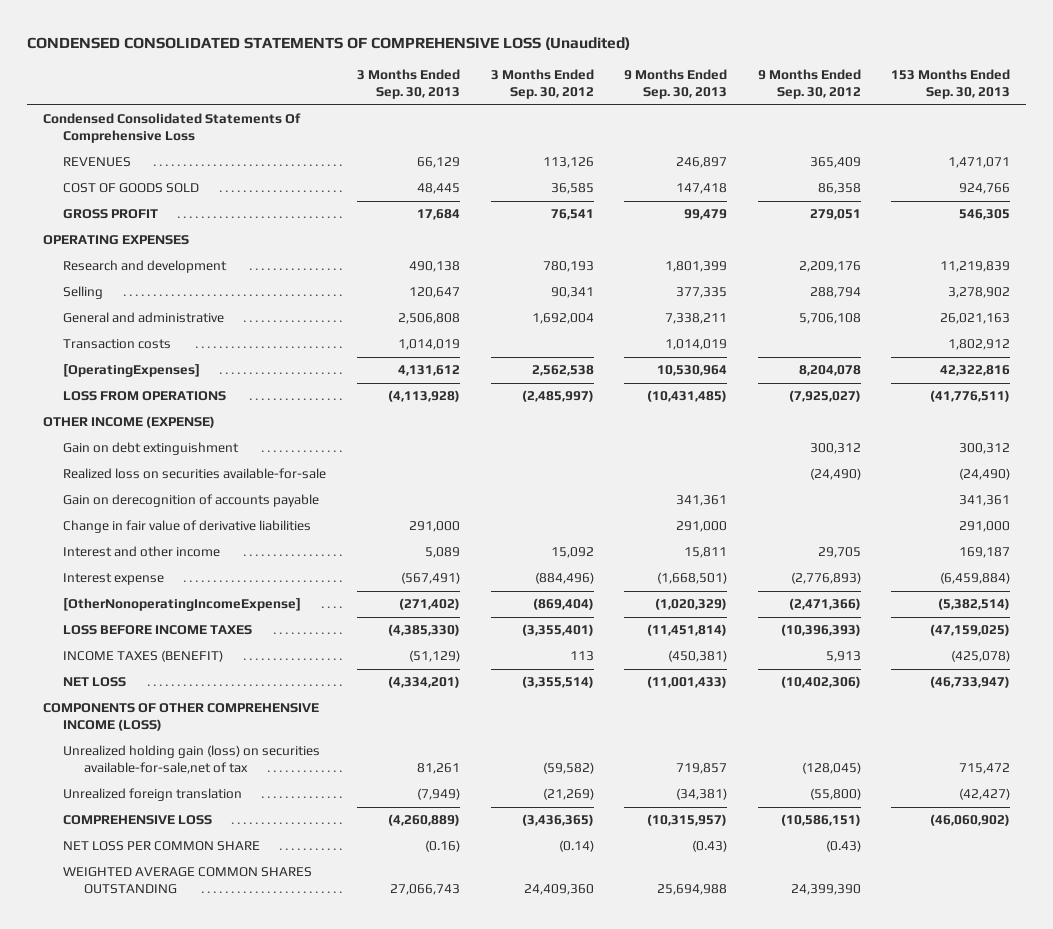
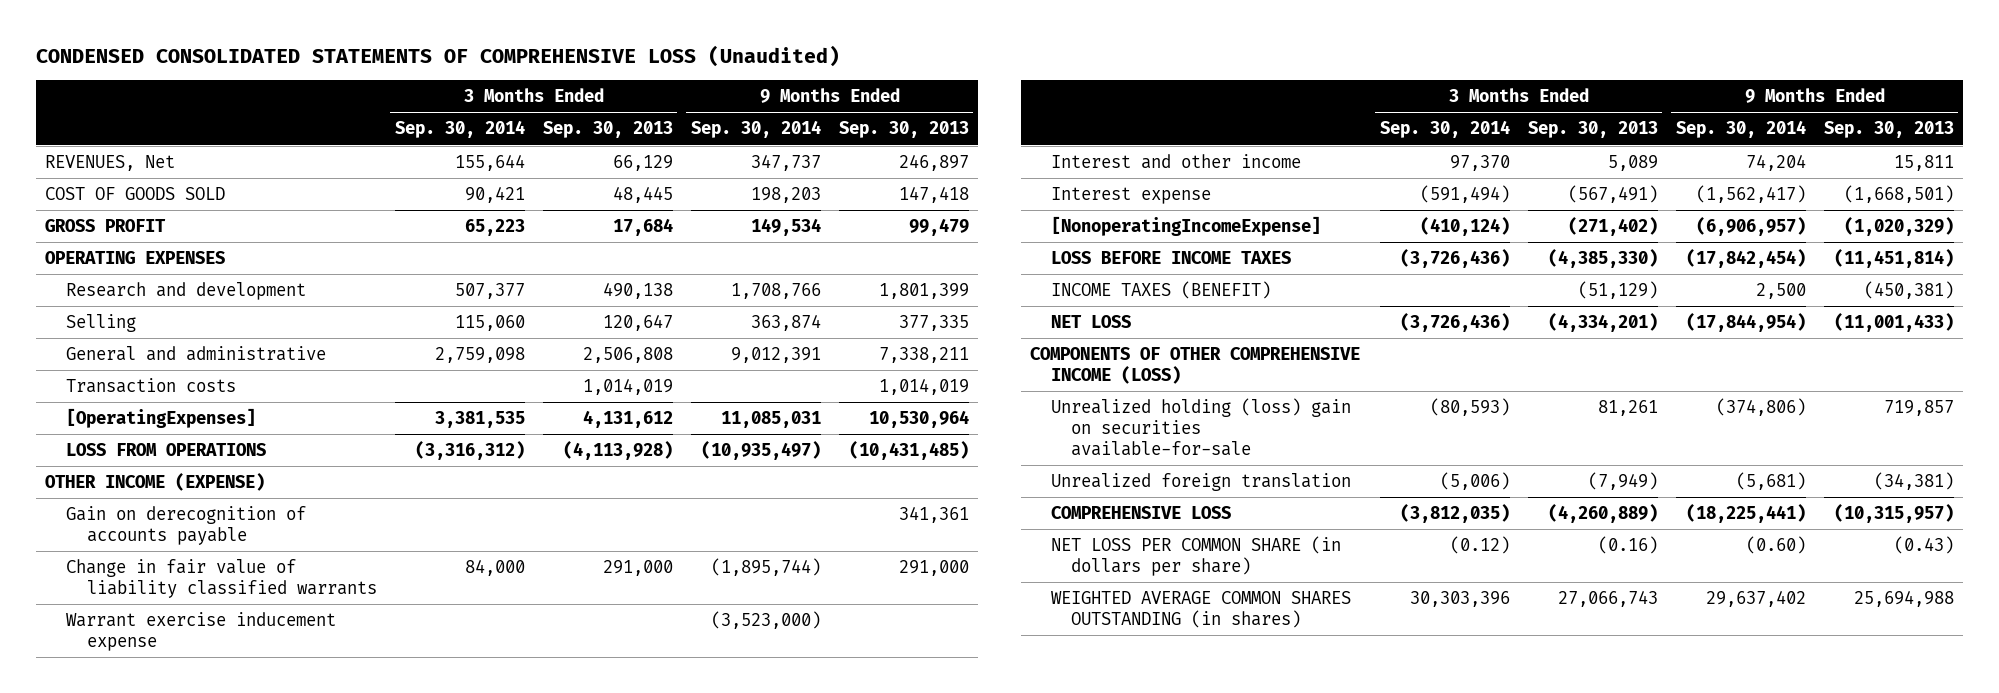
- | 3 Months Ended Sep. 30, 2013 | 3 Months Ended Sep. 30, 2012 | 9 Months Ended Sep. 30, 2013 | 9 Months Ended Sep. 30, 2012 | 153 Months Ended Sep. 30, 2013
+ | 3 Months Ended Sep. 30, 2014 | 3 Months Ended Sep. 30, 2013 | 9 Months Ended Sep. 30, 2014 | 9 Months Ended Sep. 30, 2013
- Condensed Consolidated Statements Of Comprehensive Loss
- REVENUES | 66,129 | 113,126 | 246,897 | 365,409 | 1,471,071
+ REVENUES, Net | 155,644 | 66,129 | 347,737 | 246,897
- Gain on debt extinguishment | | | | 300,312 | 300,312
- Realized loss on securities available-for-sale | | | | (24,490) | (24,490)
- Change in fair value of derivative liabilities | 291,000 | | 291,000 | | 291,000
+ Change in fair value of liability classified warrants | 84,000 | 291,000 | (1,895,744) | 291,000
+ Warrant exercise inducement expense | | | (3,523,000) |
- [OtherNonoperatingIncomeExpense] | (271,402) | (869,404) | (1,020,329) | (2,471,366) | (5,382,514)
+ [NonoperatingIncomeExpense] | (410,124) | (271,402) | (6,906,957) | (1,020,329)
- Unrealized holding gain (loss) on securities available-for-sale,net of tax | 81,261 | (59,582) | 719,857 | (128,045) | 715,472
+ Unrealized holding (loss) gain on securities available-for-sale | (80,593) | 81,261 | (374,806) | 719,857
- NET LOSS PER COMMON SHARE | (0.16) | (0.14) | (0.43) | (0.43) |
- WEIGHTED AVERAGE COMMON SHARES OUTSTANDING | 27,066,743 | 24,409,360 | 25,694,988 | 24,399,390 |
+ NET LOSS PER COMMON SHARE (in dollars per share) | (0.12) | (0.16) | (0.60) | (0.43)
+ WEIGHTED AVERAGE COMMON SHARES OUTSTANDING (in shares) | 30,303,396 | 27,066,743 | 29,637,402 | 25,694,988

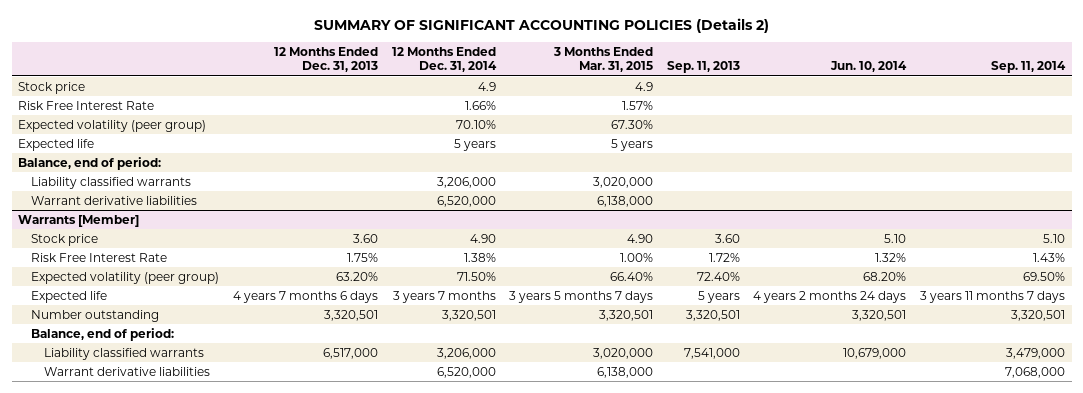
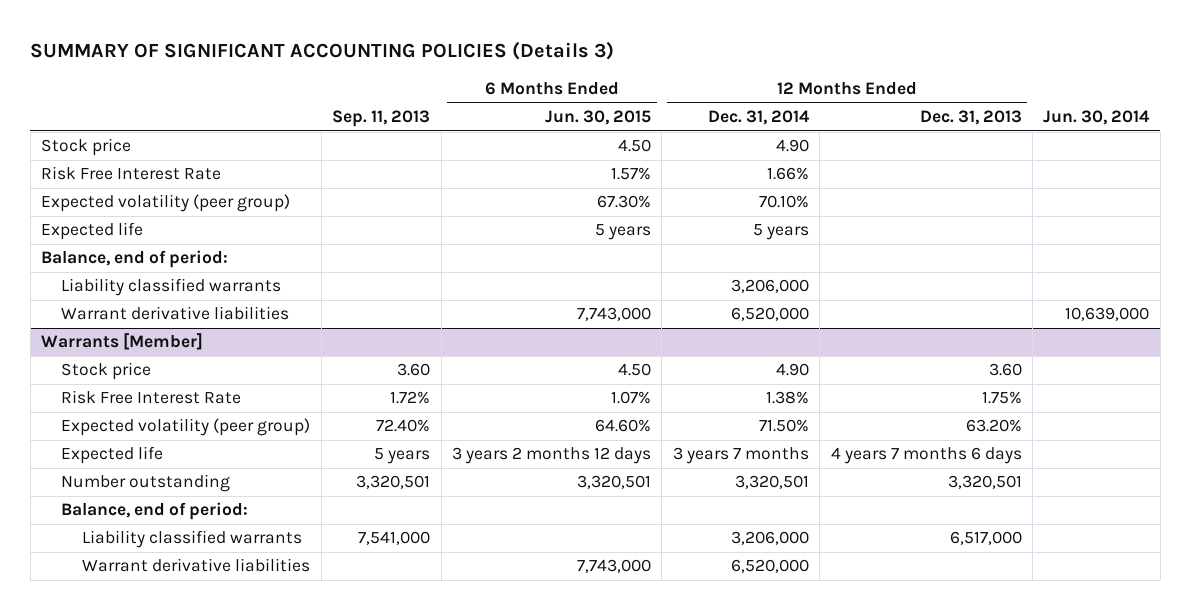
- SUMMARY OF SIGNIFICANT ACCOUNTING POLICIES (Details 2)
+ SUMMARY OF SIGNIFICANT ACCOUNTING POLICIES (Details 3)
- | 12 Months Ended Dec. 31, 2013 | 12 Months Ended Dec. 31, 2014 | 3 Months Ended Mar. 31, 2015 | Sep. 11, 2013 | Jun. 10, 2014 | Sep. 11, 2014
+ | Sep. 11, 2013 | 6 Months Ended Jun. 30, 2015 | 12 Months Ended Dec. 31, 2014 | 12 Months Ended Dec. 31, 2013 | Jun. 30, 2014
- Stock price | | 4.9 | 4.9 | | |
+ Stock price | | 4.50 | 4.90 | |

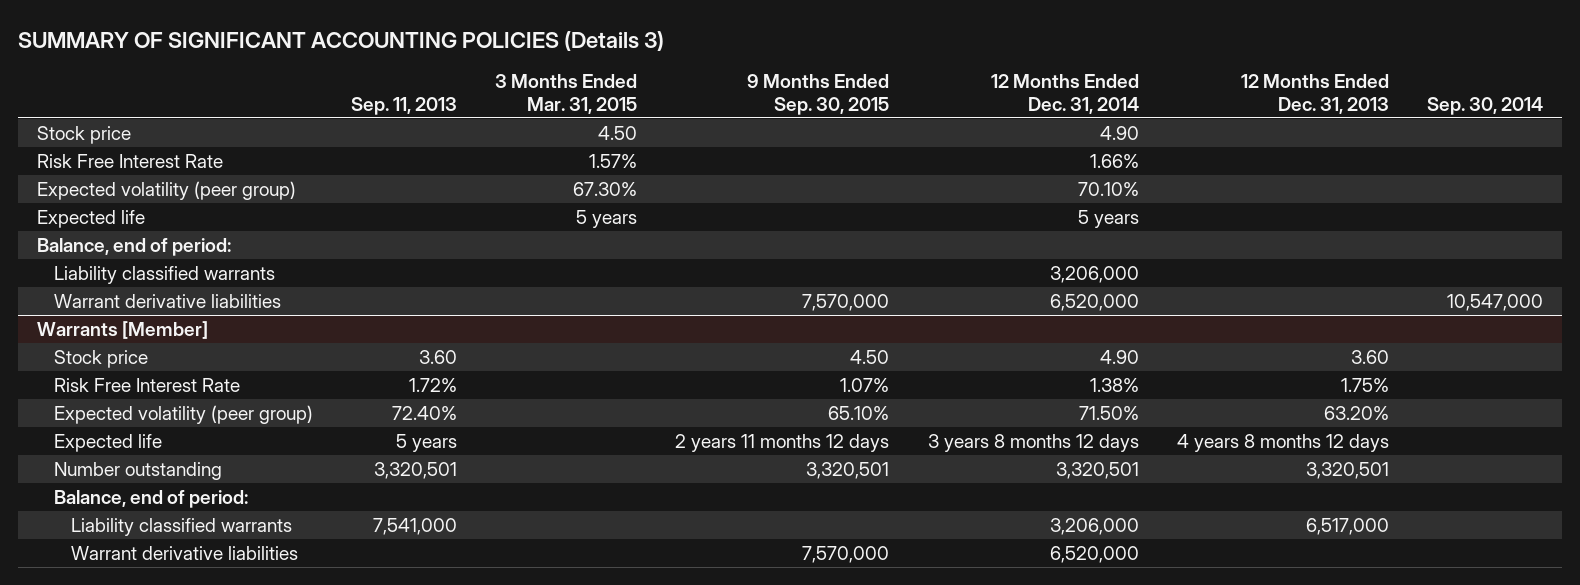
- | Sep. 11, 2013 | 6 Months Ended Jun. 30, 2015 | 12 Months Ended Dec. 31, 2014 | 12 Months Ended Dec. 31, 2013 | Jun. 30, 2014
+ | Sep. 11, 2013 | 3 Months Ended Mar. 31, 2015 | 9 Months Ended Sep. 30, 2015 | 12 Months Ended Dec. 31, 2014 | 12 Months Ended Dec. 31, 2013 | Sep. 30, 2014
@ Warrants [Member]
- Expected life | 5 years | 3 years 2 months 12 days | 3 years 7 months | 4 years 7 months 6 days |
+ Expected life | 5 years | | 2 years 11 months 12 days | 3 years 8 months 12 days | 4 years 8 months 12 days |

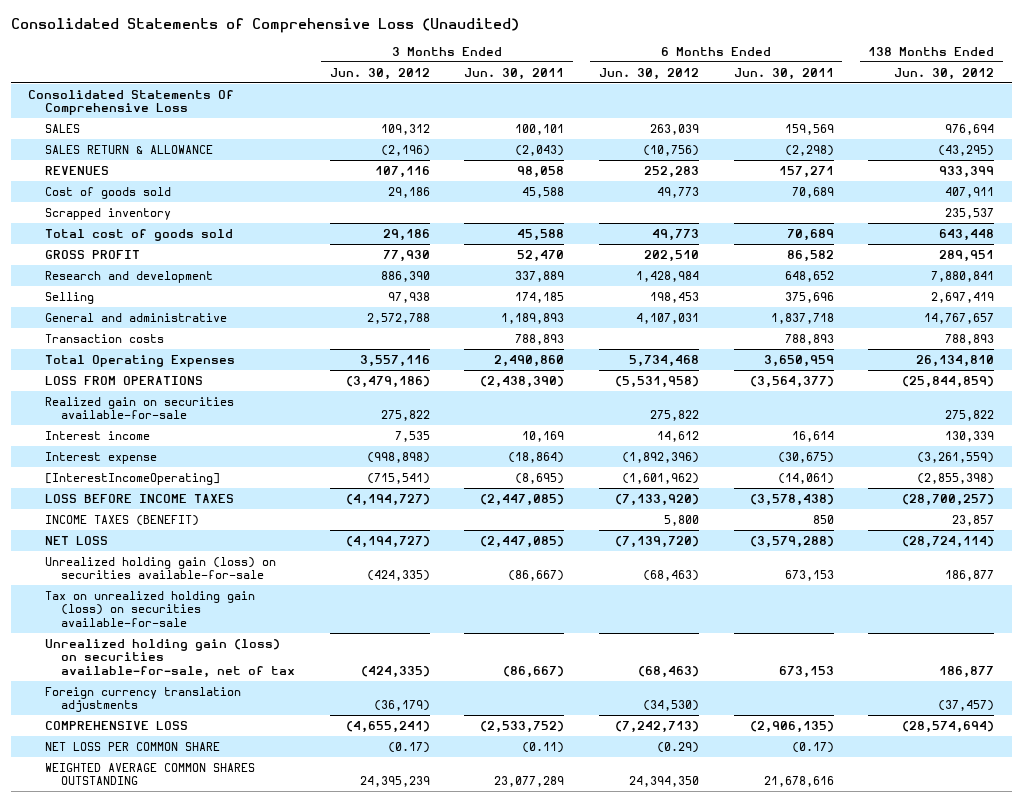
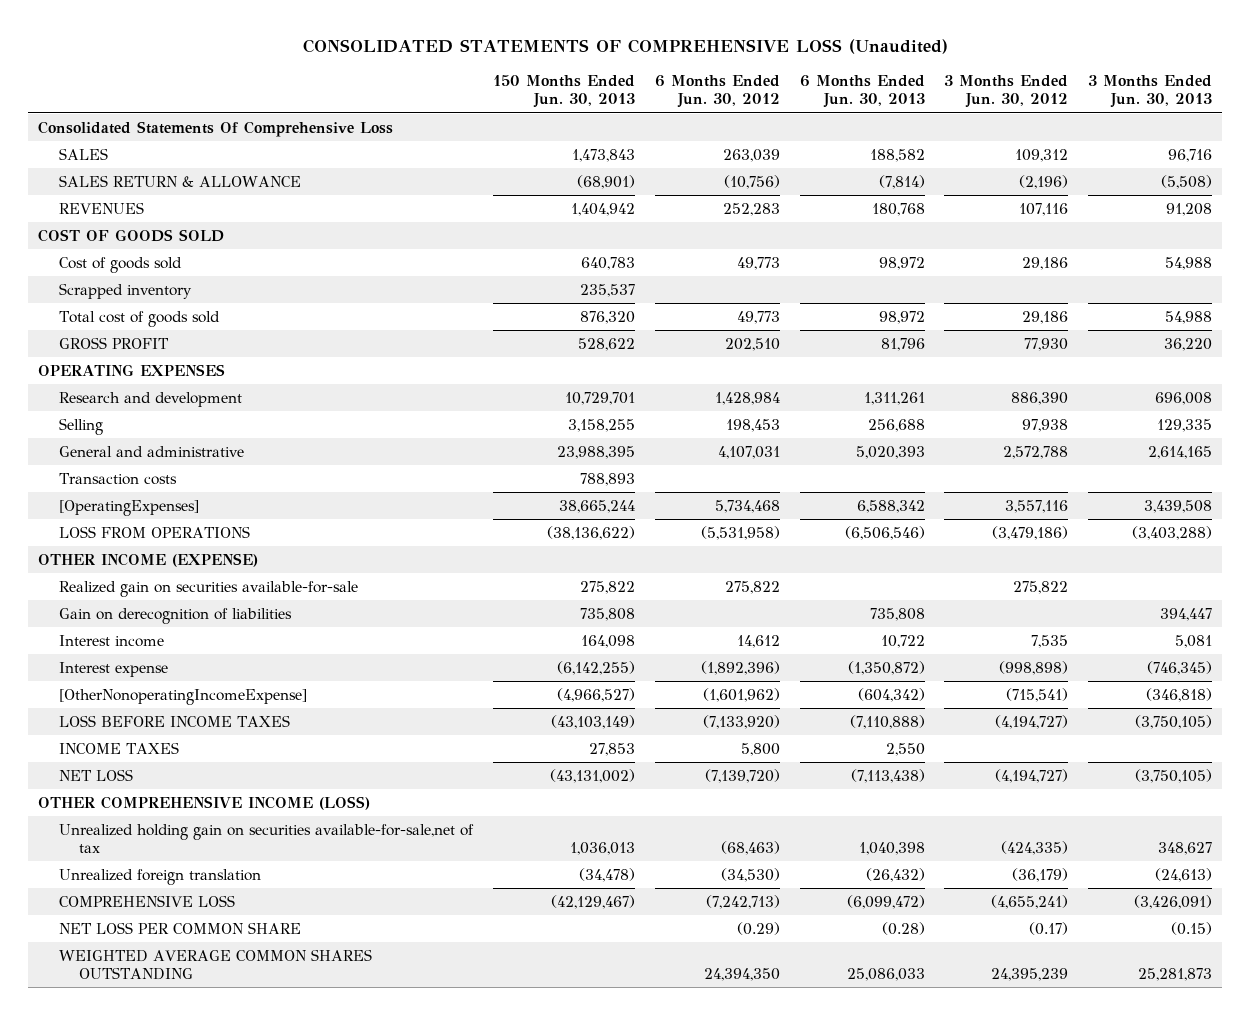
- Consolidated Statements of Comprehensive Loss (Unaudited)
+ CONSOLIDATED STATEMENTS OF COMPREHENSIVE LOSS (Unaudited)
- | 3 Months Ended Jun. 30, 2012 | 3 Months Ended Jun. 30, 2011 | 6 Months Ended Jun. 30, 2012 | 6 Months Ended Jun. 30, 2011 | 138 Months Ended Jun. 30, 2012
+ | 150 Months Ended Jun. 30, 2013 | 6 Months Ended Jun. 30, 2012 | 6 Months Ended Jun. 30, 2013 | 3 Months Ended Jun. 30, 2012 | 3 Months Ended Jun. 30, 2013
+ COST OF GOODS SOLD
+ OPERATING EXPENSES
- Total Operating Expenses | 3,557,116 | 2,490,860 | 5,734,468 | 3,650,959 | 26,134,810
+ [OperatingExpenses] | 38,665,244 | 5,734,468 | 6,588,342 | 3,557,116 | 3,439,508
+ OTHER INCOME (EXPENSE)
+ Gain on derecognition of liabilities | 735,808 | | 735,808 | | 394,447
- [InterestIncomeOperating] | (715,541) | (8,695) | (1,601,962) | (14,061) | (2,855,398)
+ [OtherNonoperatingIncomeExpense] | (4,966,527) | (1,601,962) | (604,342) | (715,541) | (346,818)
- INCOME TAXES (BENEFIT) | | | 5,800 | 850 | 23,857
+ INCOME TAXES | 27,853 | 5,800 | 2,550 | |
- Unrealized holding gain (loss) on securities available-for-sale | (424,335) | (86,667) | (68,463) | 673,153 | 186,877
- Tax on unrealized holding gain (loss) on securities available-for-sale
- Unrealized holding gain (loss) on securities available-for-sale, net of tax | (424,335) | (86,667) | (68,463) | 673,153 | 186,877
- Foreign currency translation adjustments | (36,179) | | (34,530) | | (37,457)
+ OTHER COMPREHENSIVE INCOME (LOSS)
+ Unrealized holding gain on securities available-for-sale,net of tax | 1,036,013 | (68,463) | 1,040,398 | (424,335) | 348,627
+ Unrealized foreign translation | (34,478) | (34,530) | (26,432) | (36,179) | (24,613)

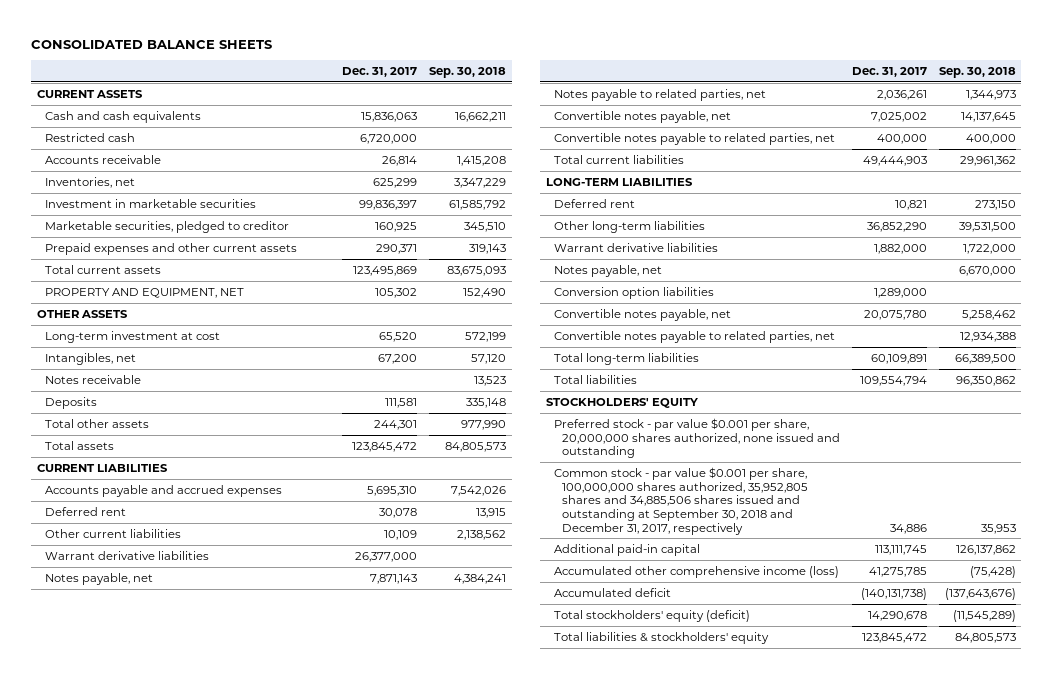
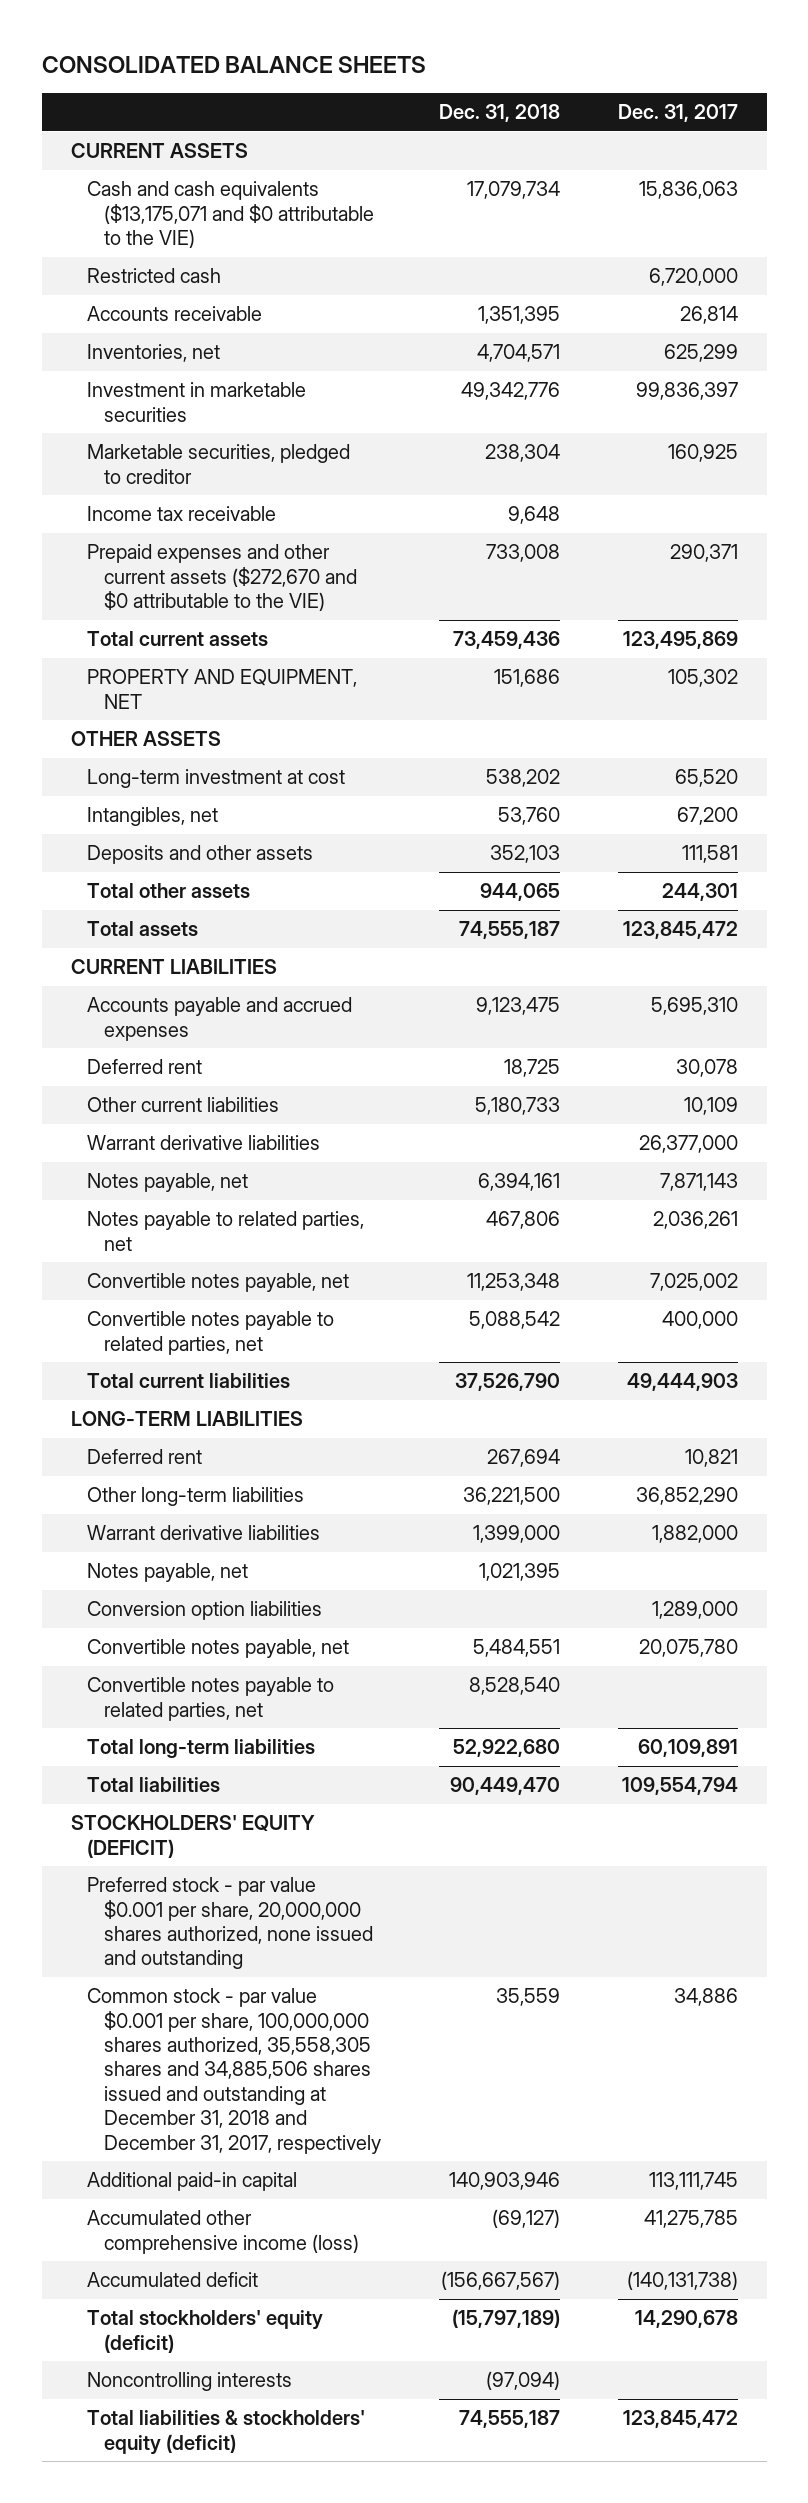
- | Dec. 31, 2017 | Sep. 30, 2018
+ | Dec. 31, 2018 | Dec. 31, 2017
- Cash and cash equivalents | 15,836,063 | 16,662,211
+ Cash and cash equivalents ($13,175,071 and $0 attributable to the VIE) | 17,079,734 | 15,836,063
- Prepaid expenses and other current assets | 290,371 | 319,143
+ Income tax receivable | 9,648 |
+ Prepaid expenses and other current assets ($272,670 and $0 attributable to the VIE) | 733,008 | 290,371
- Notes receivable | | 13,523
- Deposits | 111,581 | 335,148
+ Deposits and other assets | 352,103 | 111,581
- STOCKHOLDERS' EQUITY
+ STOCKHOLDERS' EQUITY (DEFICIT)
- Common stock - par value $0.001 per share, 100,000,000 shares authorized, 35,952,805 shares and 34,885,506 shares issued and outstanding at September 30, 2018 and December 31, 2017, respectively | 34,886 | 35,953
+ Common stock - par value $0.001 per share, 100,000,000 shares authorized, 35,558,305 shares and 34,885,506 shares issued and outstanding at December 31, 2018 and December 31, 2017, respectively | 35,559 | 34,886
- Total liabilities & stockholders' equity | 123,845,472 | 84,805,573
+ Noncontrolling interests | (97,094) |
+ Total liabilities & stockholders' equity (deficit) | 74,555,187 | 123,845,472

